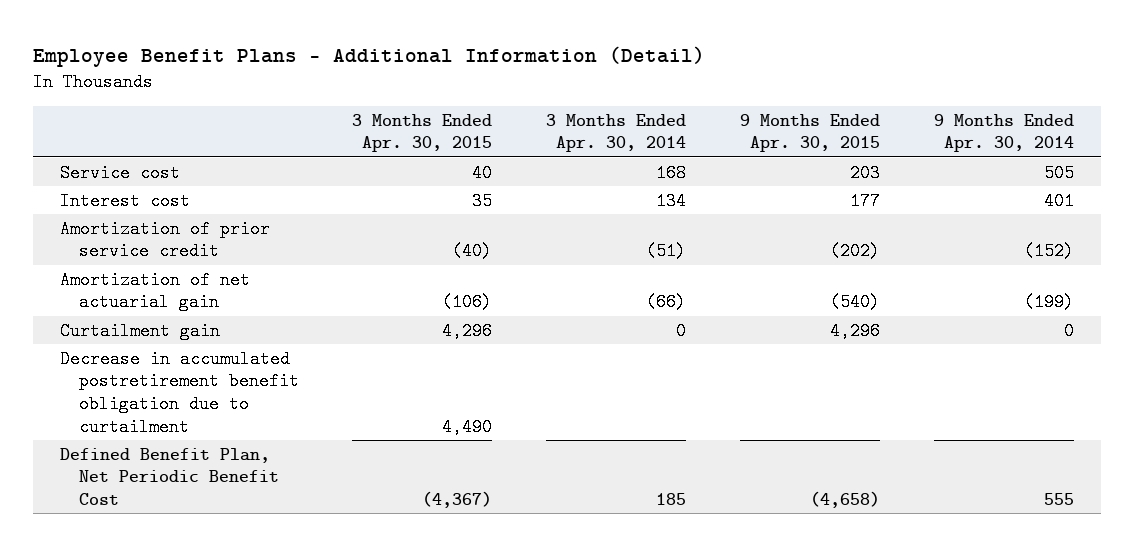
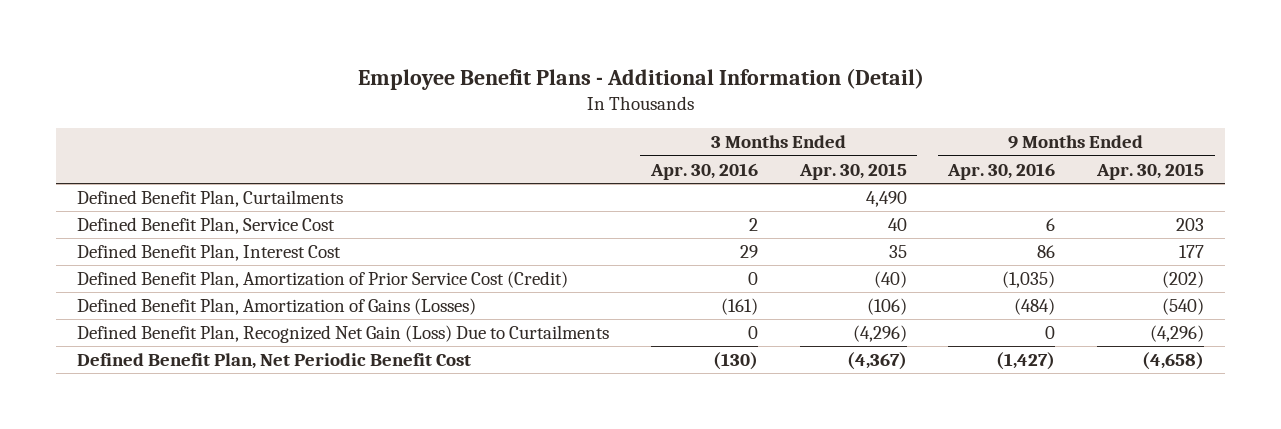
- | 3 Months Ended Apr. 30, 2015 | 3 Months Ended Apr. 30, 2014 | 9 Months Ended Apr. 30, 2015 | 9 Months Ended Apr. 30, 2014
+ | 3 Months Ended Apr. 30, 2016 | 3 Months Ended Apr. 30, 2015 | 9 Months Ended Apr. 30, 2016 | 9 Months Ended Apr. 30, 2015
- Service cost | 40 | 168 | 203 | 505
- Interest cost | 35 | 134 | 177 | 401
- Amortization of prior service credit | (40) | (51) | (202) | (152)
- Amortization of net actuarial gain | (106) | (66) | (540) | (199)
- Curtailment gain | 4,296 | 0 | 4,296 | 0
- Decrease in accumulated postretirement benefit obligation due to curtailment | 4,490 | | |
+ Defined Benefit Plan, Curtailments | | 4,490 | |
+ Defined Benefit Plan, Service Cost | 2 | 40 | 6 | 203
+ Defined Benefit Plan, Interest Cost | 29 | 35 | 86 | 177
+ Defined Benefit Plan, Amortization of Prior Service Cost (Credit) | 0 | (40) | (1,035) | (202)
+ Defined Benefit Plan, Amortization of Gains (Losses) | (161) | (106) | (484) | (540)
+ Defined Benefit Plan, Recognized Net Gain (Loss) Due to Curtailments | 0 | (4,296) | 0 | (4,296)

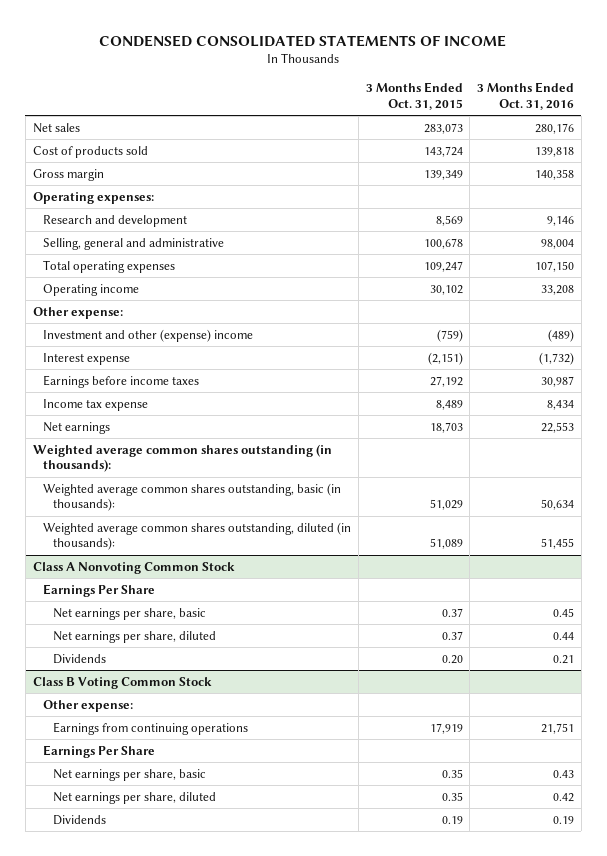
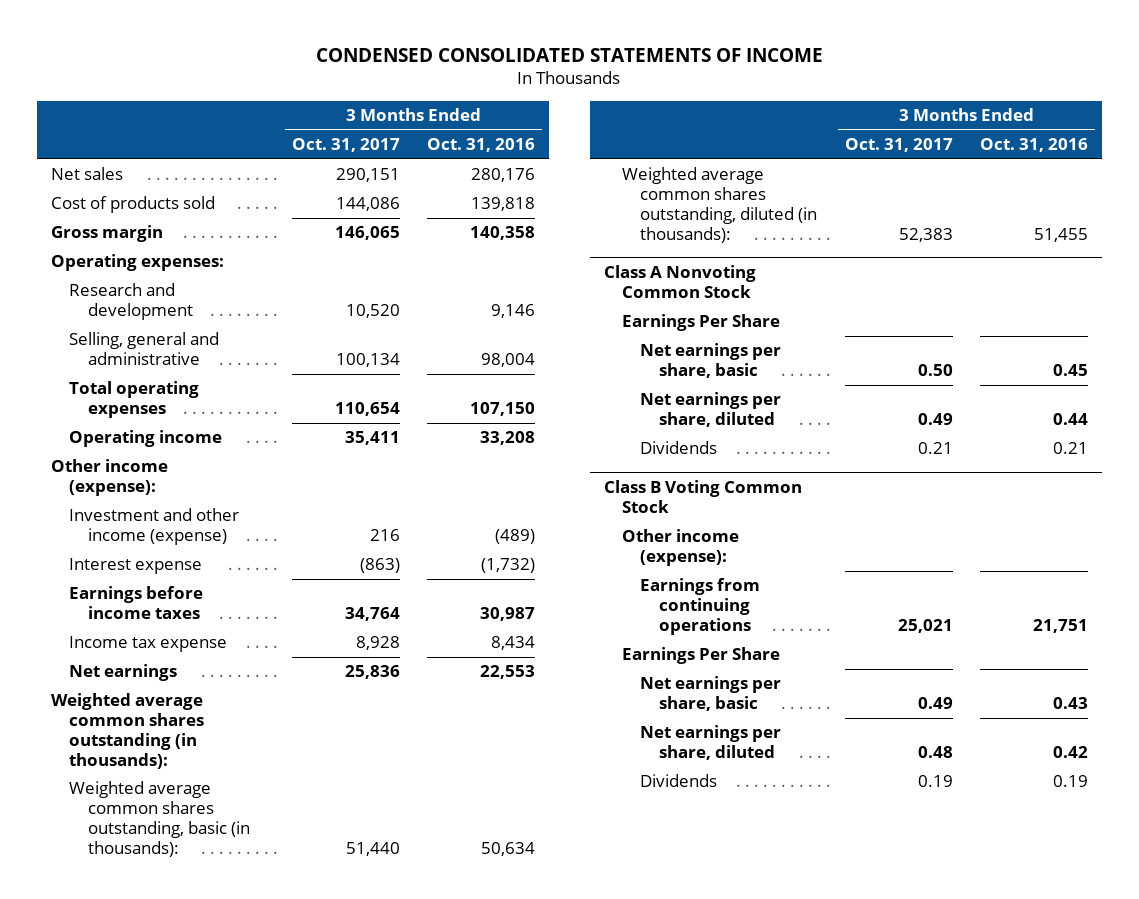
- | 3 Months Ended Oct. 31, 2015 | 3 Months Ended Oct. 31, 2016
+ | 3 Months Ended Oct. 31, 2017 | 3 Months Ended Oct. 31, 2016
- Other expense:
- Investment and other (expense) income | (759) | (489)
+ Other income (expense):
+ Investment and other income (expense) | 216 | (489)
@ Class B Voting Common Stock
- Other expense:
+ Other income (expense):

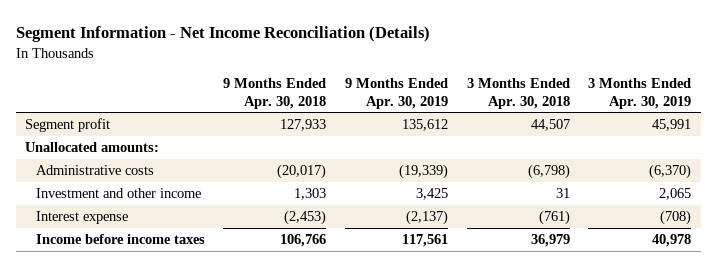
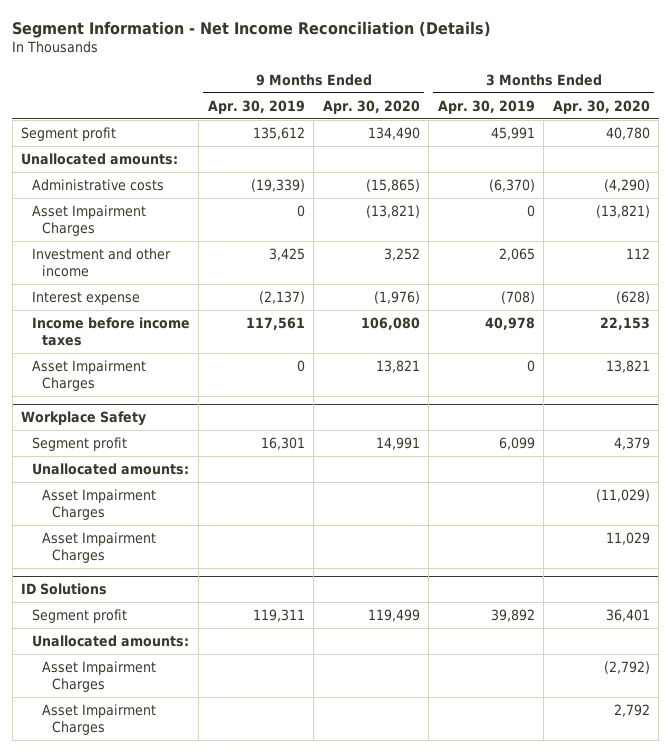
- | 9 Months Ended Apr. 30, 2018 | 9 Months Ended Apr. 30, 2019 | 3 Months Ended Apr. 30, 2018 | 3 Months Ended Apr. 30, 2019
+ | 9 Months Ended Apr. 30, 2019 | 9 Months Ended Apr. 30, 2020 | 3 Months Ended Apr. 30, 2019 | 3 Months Ended Apr. 30, 2020
+ Asset Impairment Charges | 0 | (13,821) | 0 | (13,821)
+ Asset Impairment Charges | 0 | 13,821 | 0 | 13,821
+ Workplace Safety
+ Segment profit | 16,301 | 14,991 | 6,099 | 4,379
+ Unallocated amounts:
+ Asset Impairment Charges | | | | (11,029)
+ Asset Impairment Charges | | | | 11,029
+ ID Solutions
+ Segment profit | 119,311 | 119,499 | 39,892 | 36,401
+ Unallocated amounts:
+ Asset Impairment Charges | | | | (2,792)
+ Asset Impairment Charges | | | | 2,792

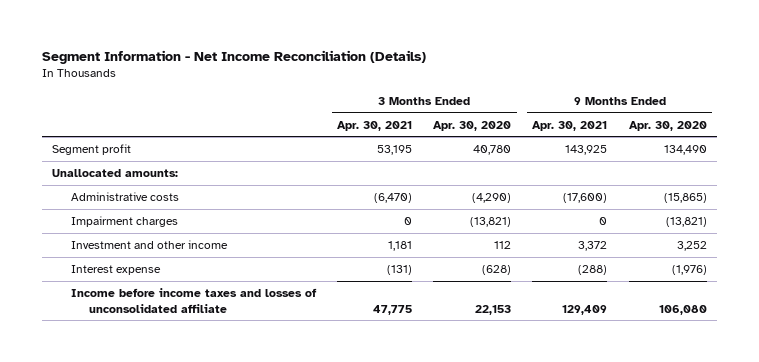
- | 9 Months Ended Apr. 30, 2019 | 9 Months Ended Apr. 30, 2020 | 3 Months Ended Apr. 30, 2019 | 3 Months Ended Apr. 30, 2020
+ | 3 Months Ended Apr. 30, 2021 | 3 Months Ended Apr. 30, 2020 | 9 Months Ended Apr. 30, 2021 | 9 Months Ended Apr. 30, 2020
- Asset Impairment Charges | 0 | (13,821) | 0 | (13,821)
+ Impairment charges | 0 | (13,821) | 0 | (13,821)
- Income before income taxes | 117,561 | 106,080 | 40,978 | 22,153
- Asset Impairment Charges | 0 | 13,821 | 0 | 13,821
- Workplace Safety
- Segment profit | 16,301 | 14,991 | 6,099 | 4,379
- Unallocated amounts:
- Asset Impairment Charges | | | | (11,029)
- Asset Impairment Charges | | | | 11,029
- ID Solutions
- Segment profit | 119,311 | 119,499 | 39,892 | 36,401
- Unallocated amounts:
- Asset Impairment Charges | | | | (2,792)
- Asset Impairment Charges | | | | 2,792
+ Income before income taxes and losses of unconsolidated affiliate | 47,775 | 22,153 | 129,409 | 106,080

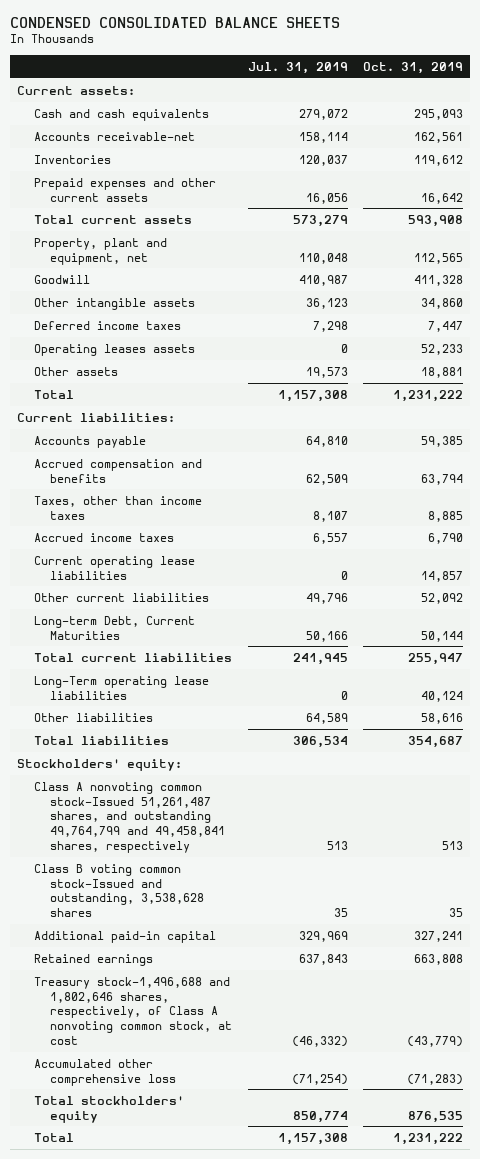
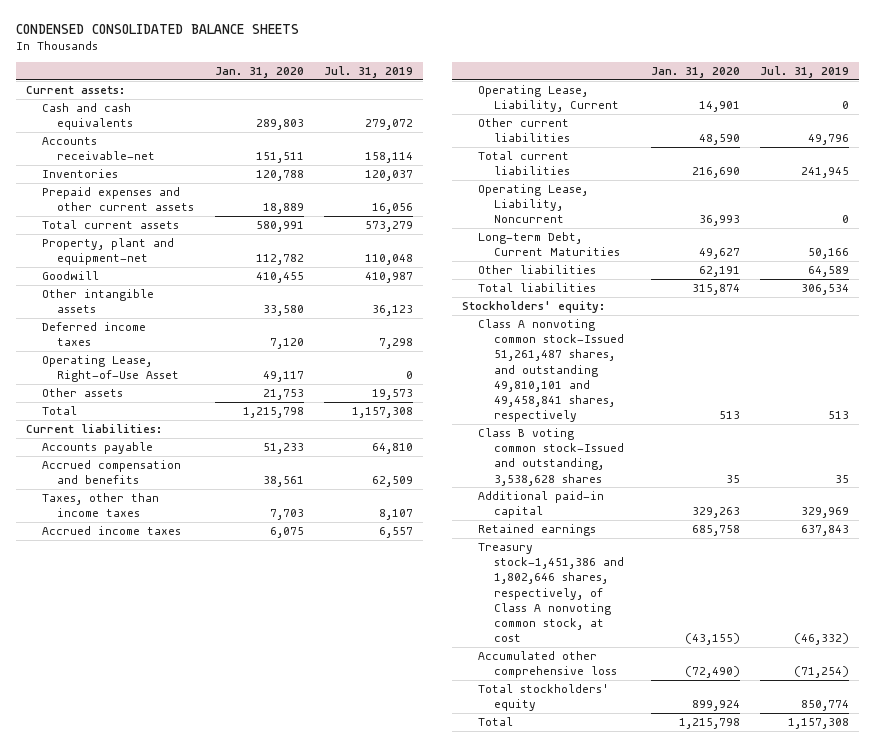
- | Jul. 31, 2019 | Oct. 31, 2019
+ | Jan. 31, 2020 | Jul. 31, 2019
- Property, plant and equipment, net | 110,048 | 112,565
+ Property, plant and equipment-net | 112,782 | 110,048
- Operating leases assets | 0 | 52,233
+ Operating Lease, Right-of-Use Asset | 49,117 | 0
- Current operating lease liabilities | 0 | 14,857
+ Operating Lease, Liability, Current | 14,901 | 0
- Long-Term operating lease liabilities | 0 | 40,124
+ Operating Lease, Liability, Noncurrent | 36,993 | 0
moved down: Long-term Debt, Current Maturities | 49,627 | 50,166
- Class A nonvoting common stock-Issued 51,261,487 shares, and outstanding 49,764,799 and 49,458,841 shares, respectively | 513 | 513
+ Class A nonvoting common stock-Issued 51,261,487 shares, and outstanding 49,810,101 and 49,458,841 shares, respectively | 513 | 513
- Treasury stock-1,496,688 and 1,802,646 shares, respectively, of Class A nonvoting common stock, at cost | (46,332) | (43,779)
+ Treasury stock-1,451,386 and 1,802,646 shares, respectively, of Class A nonvoting common stock, at cost | (43,155) | (46,332)

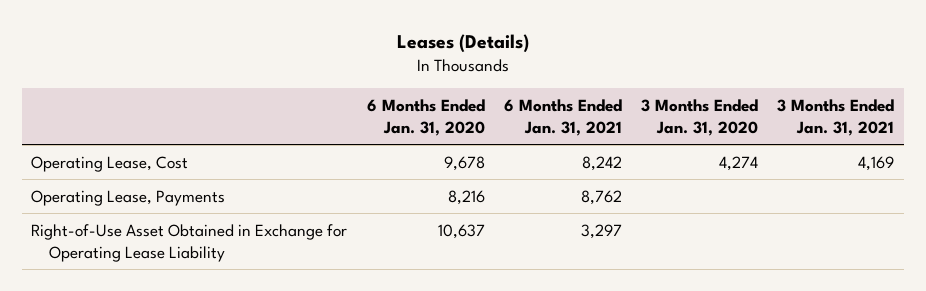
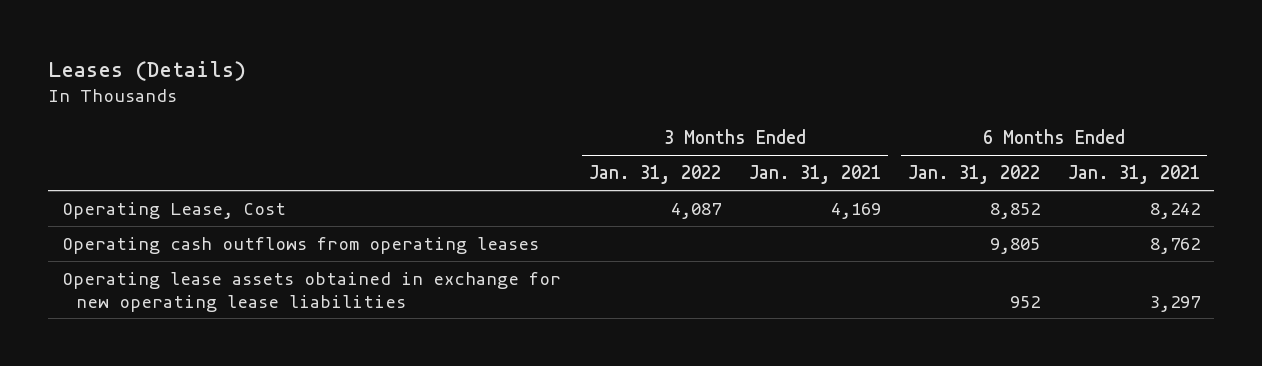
- | 6 Months Ended Jan. 31, 2020 | 6 Months Ended Jan. 31, 2021 | 3 Months Ended Jan. 31, 2020 | 3 Months Ended Jan. 31, 2021
+ | 3 Months Ended Jan. 31, 2022 | 3 Months Ended Jan. 31, 2021 | 6 Months Ended Jan. 31, 2022 | 6 Months Ended Jan. 31, 2021
- Operating Lease, Payments | 8,216 | 8,762 | |
- Right-of-Use Asset Obtained in Exchange for Operating Lease Liability | 10,637 | 3,297 | |
+ Operating cash outflows from operating leases | | | 9,805 | 8,762
+ Operating lease assets obtained in exchange for new operating lease liabilities | | | 952 | 3,297

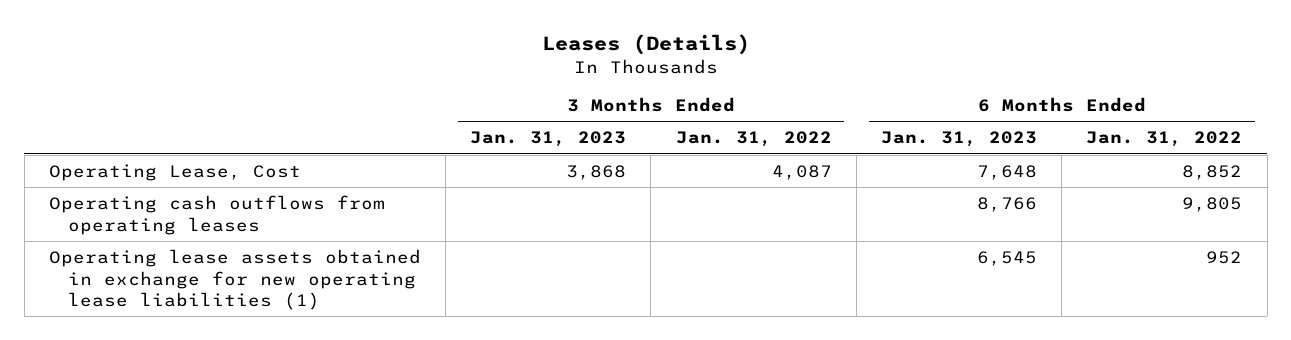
- | 3 Months Ended Jan. 31, 2022 | 3 Months Ended Jan. 31, 2021 | 6 Months Ended Jan. 31, 2022 | 6 Months Ended Jan. 31, 2021
+ | 3 Months Ended Jan. 31, 2023 | 3 Months Ended Jan. 31, 2022 | 6 Months Ended Jan. 31, 2023 | 6 Months Ended Jan. 31, 2022
- Operating lease assets obtained in exchange for new operating lease liabilities | | | 952 | 3,297
+ Operating lease assets obtained in exchange for new operating lease liabilities (1) | | | 6,545 | 952

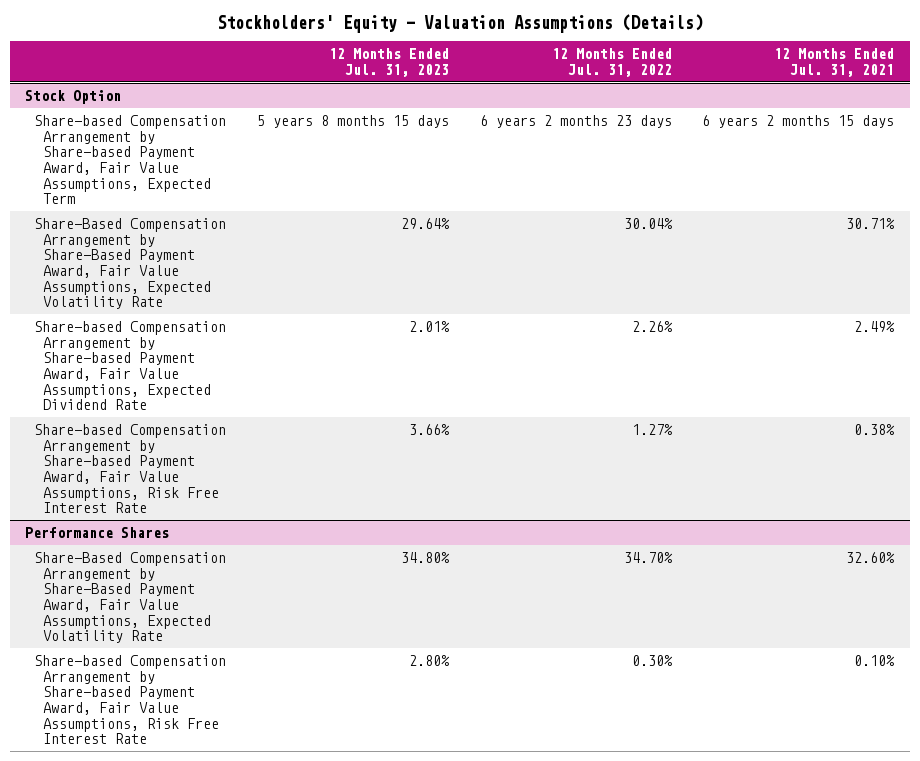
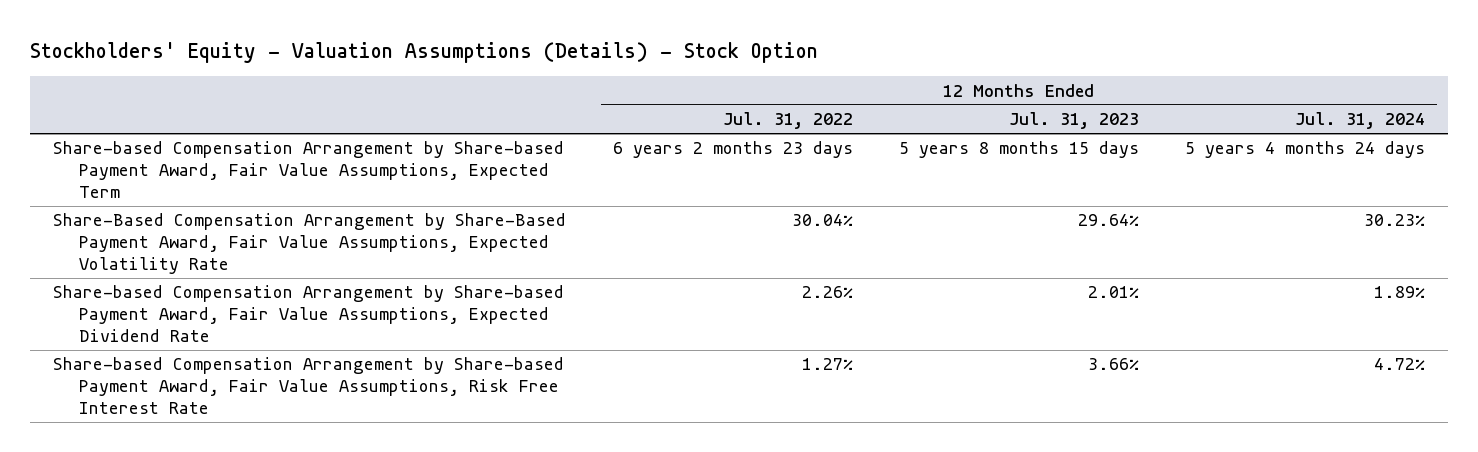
- Stockholders' Equity - Valuation Assumptions (Details)
+ Stockholders' Equity - Valuation Assumptions (Details) - Stock Option
- | 12 Months Ended Jul. 31, 2023 | 12 Months Ended Jul. 31, 2022 | 12 Months Ended Jul. 31, 2021
+ | 12 Months Ended Jul. 31, 2022 | 12 Months Ended Jul. 31, 2023 | 12 Months Ended Jul. 31, 2024
- Stock Option
- Performance Shares
- Share-Based Compensation Arrangement by Share-Based Payment Award, Fair Value Assumptions, Expected Volatility Rate | 34.80% | 34.70% | 32.60%
- Share-based Compensation Arrangement by Share-based Payment Award, Fair Value Assumptions, Risk Free Interest Rate | 2.80% | 0.30% | 0.10%

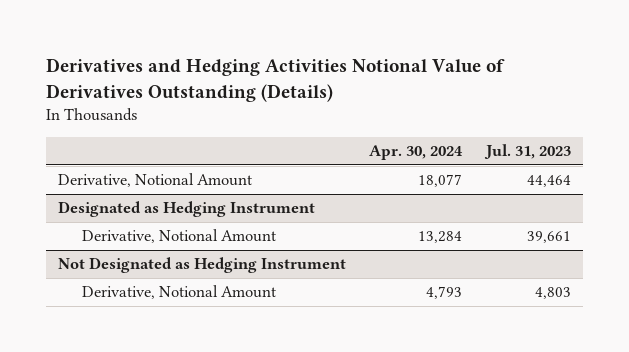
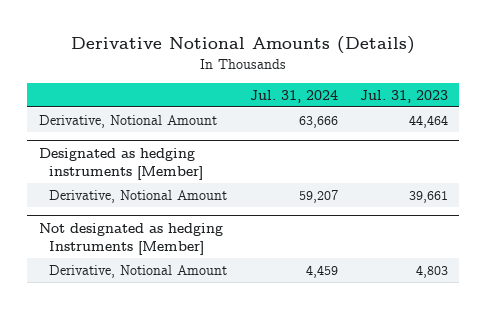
- Derivatives and Hedging Activities Notional Value of Derivatives Outstanding (Details)
+ Derivative Notional Amounts (Details)
- | Apr. 30, 2024 | Jul. 31, 2023
+ | Jul. 31, 2024 | Jul. 31, 2023
- Designated as Hedging Instrument
+ Designated as hedging instruments [Member]
- Not Designated as Hedging Instrument
+ Not designated as hedging Instruments [Member]

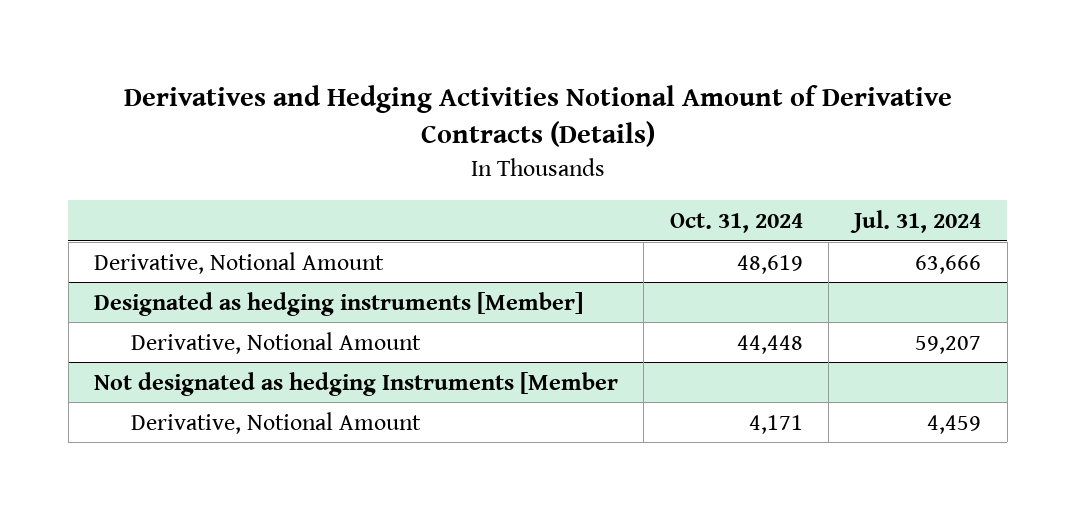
- Derivative Notional Amounts (Details)
+ Derivatives and Hedging Activities Notional Amount of Derivative Contracts (Details)
- | Jul. 31, 2024 | Jul. 31, 2023
+ | Oct. 31, 2024 | Jul. 31, 2024
- Not designated as hedging Instruments [Member]
+ Not designated as hedging Instruments [Member

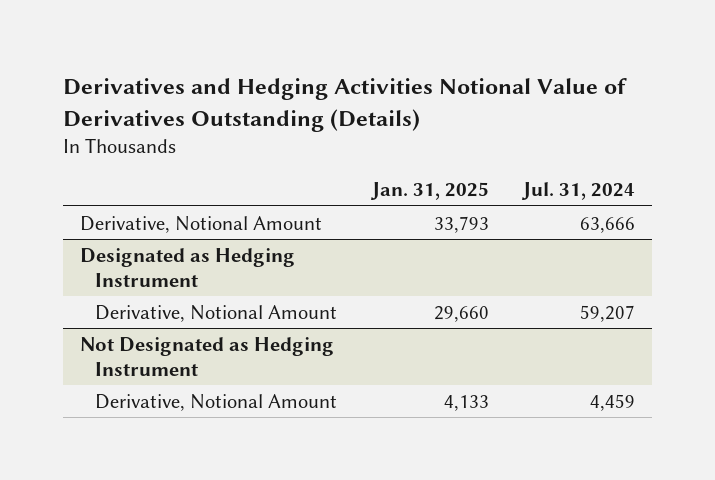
- Derivatives and Hedging Activities Notional Amount of Derivative Contracts (Details)
+ Derivatives and Hedging Activities Notional Value of Derivatives Outstanding (Details)
- | Oct. 31, 2024 | Jul. 31, 2024
+ | Jan. 31, 2025 | Jul. 31, 2024
- Designated as hedging instruments [Member]
+ Designated as Hedging Instrument
- Not designated as hedging Instruments [Member
+ Not Designated as Hedging Instrument

